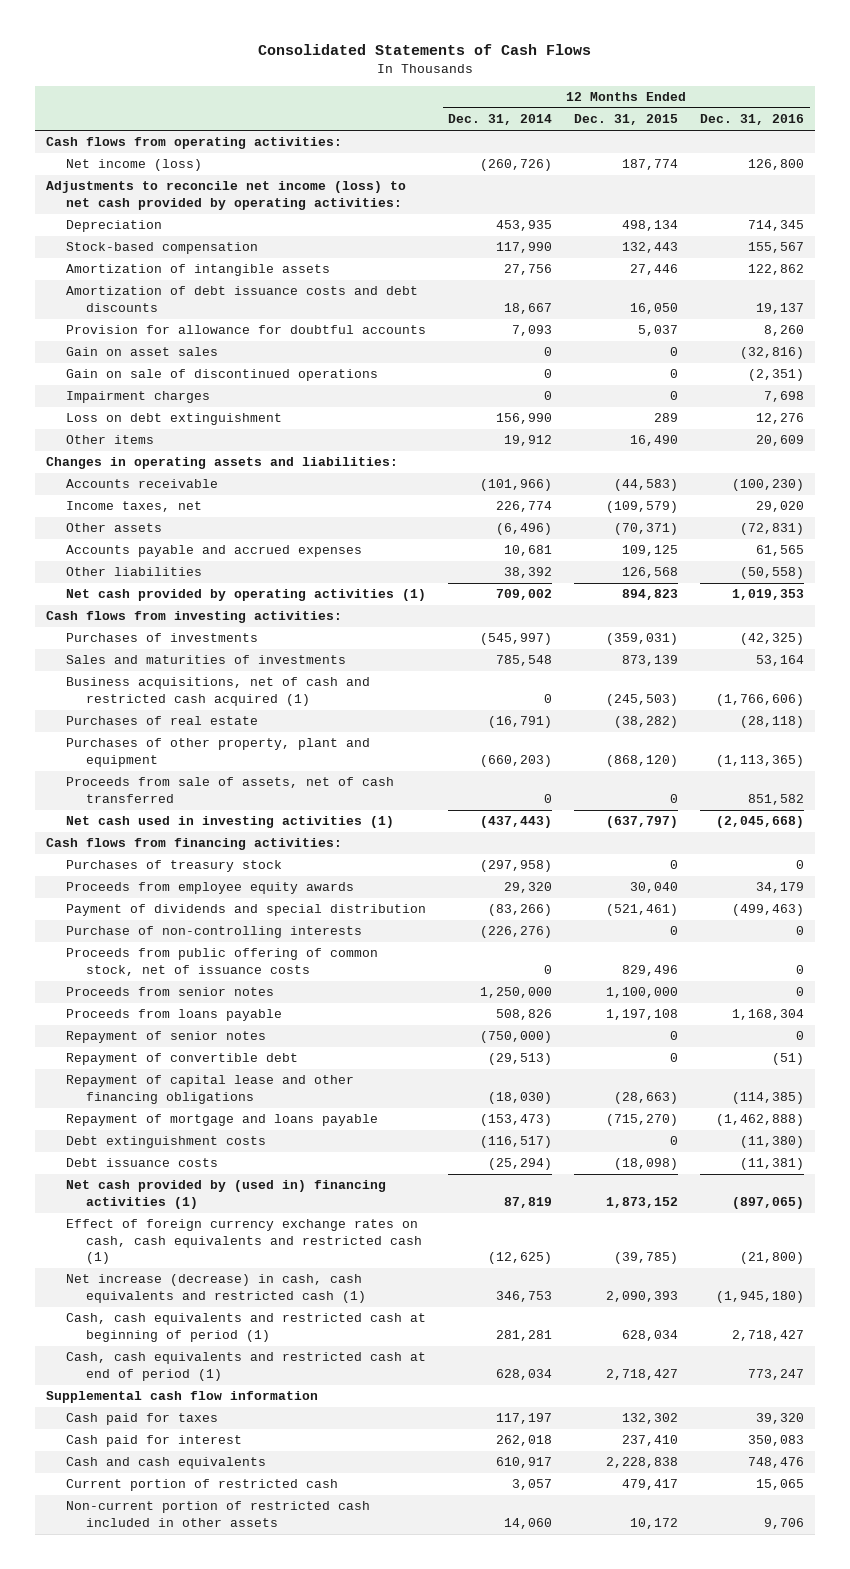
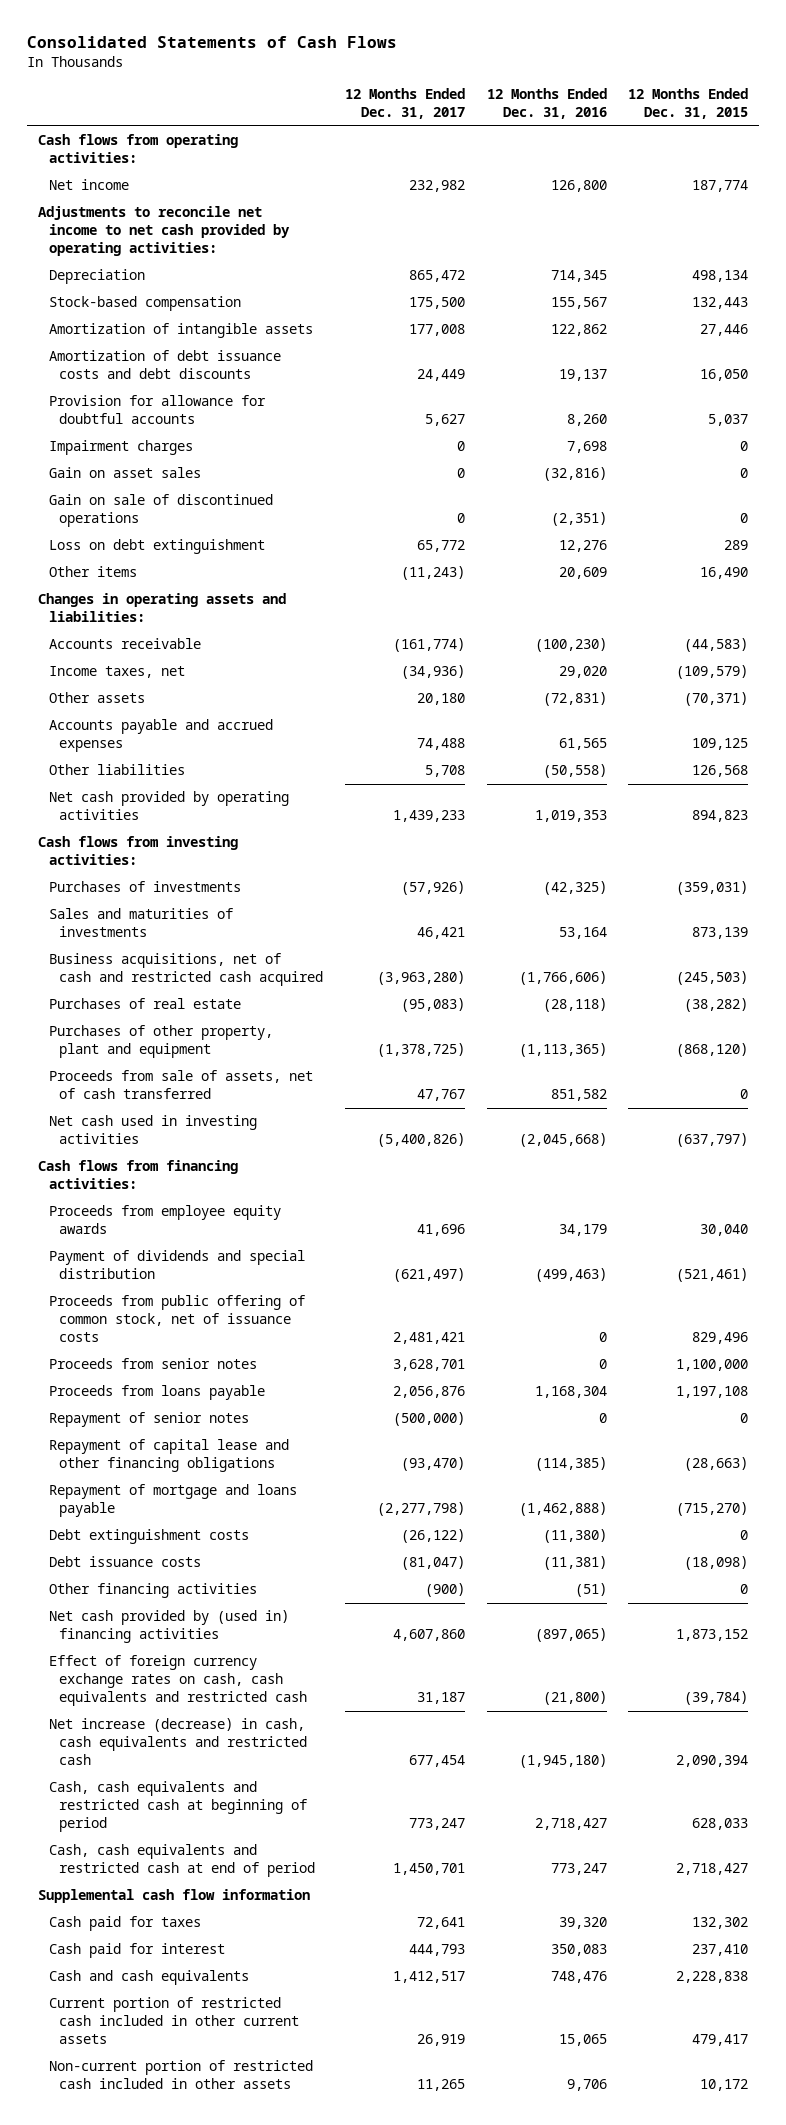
- | 12 Months Ended Dec. 31, 2014 | 12 Months Ended Dec. 31, 2015 | 12 Months Ended Dec. 31, 2016
+ | 12 Months Ended Dec. 31, 2017 | 12 Months Ended Dec. 31, 2016 | 12 Months Ended Dec. 31, 2015
- Net income (loss) | (260,726) | 187,774 | 126,800
- Adjustments to reconcile net income (loss) to net cash provided by operating activities:
+ Net income | 232,982 | 126,800 | 187,774
+ Adjustments to reconcile net income to net cash provided by operating activities:
moved up: Impairment charges | 0 | 7,698 | 0
- Net cash provided by operating activities (1) | 709,002 | 894,823 | 1,019,353
+ Net cash provided by operating activities | 1,439,233 | 1,019,353 | 894,823
- Business acquisitions, net of cash and restricted cash acquired (1) | 0 | (245,503) | (1,766,606)
+ Business acquisitions, net of cash and restricted cash acquired | (3,963,280) | (1,766,606) | (245,503)
- Net cash used in investing activities (1) | (437,443) | (637,797) | (2,045,668)
+ Net cash used in investing activities | (5,400,826) | (2,045,668) | (637,797)
- Purchases of treasury stock | (297,958) | 0 | 0
- Purchase of non-controlling interests | (226,276) | 0 | 0
- Repayment of convertible debt | (29,513) | 0 | (51)
- Net cash provided by (used in) financing activities (1) | 87,819 | 1,873,152 | (897,065)
- Effect of foreign currency exchange rates on cash, cash equivalents and restricted cash (1) | (12,625) | (39,785) | (21,800)
- Net increase (decrease) in cash, cash equivalents and restricted cash (1) | 346,753 | 2,090,393 | (1,945,180)
- Cash, cash equivalents and restricted cash at beginning of period (1) | 281,281 | 628,034 | 2,718,427
- Cash, cash equivalents and restricted cash at end of period (1) | 628,034 | 2,718,427 | 773,247
+ Other financing activities | (900) | (51) | 0
+ Net cash provided by (used in) financing activities | 4,607,860 | (897,065) | 1,873,152
+ Effect of foreign currency exchange rates on cash, cash equivalents and restricted cash | 31,187 | (21,800) | (39,784)
+ Net increase (decrease) in cash, cash equivalents and restricted cash | 677,454 | (1,945,180) | 2,090,394
+ Cash, cash equivalents and restricted cash at beginning of period | 773,247 | 2,718,427 | 628,033
+ Cash, cash equivalents and restricted cash at end of period | 1,450,701 | 773,247 | 2,718,427
- Current portion of restricted cash | 3,057 | 479,417 | 15,065
+ Current portion of restricted cash included in other current assets | 26,919 | 15,065 | 479,417

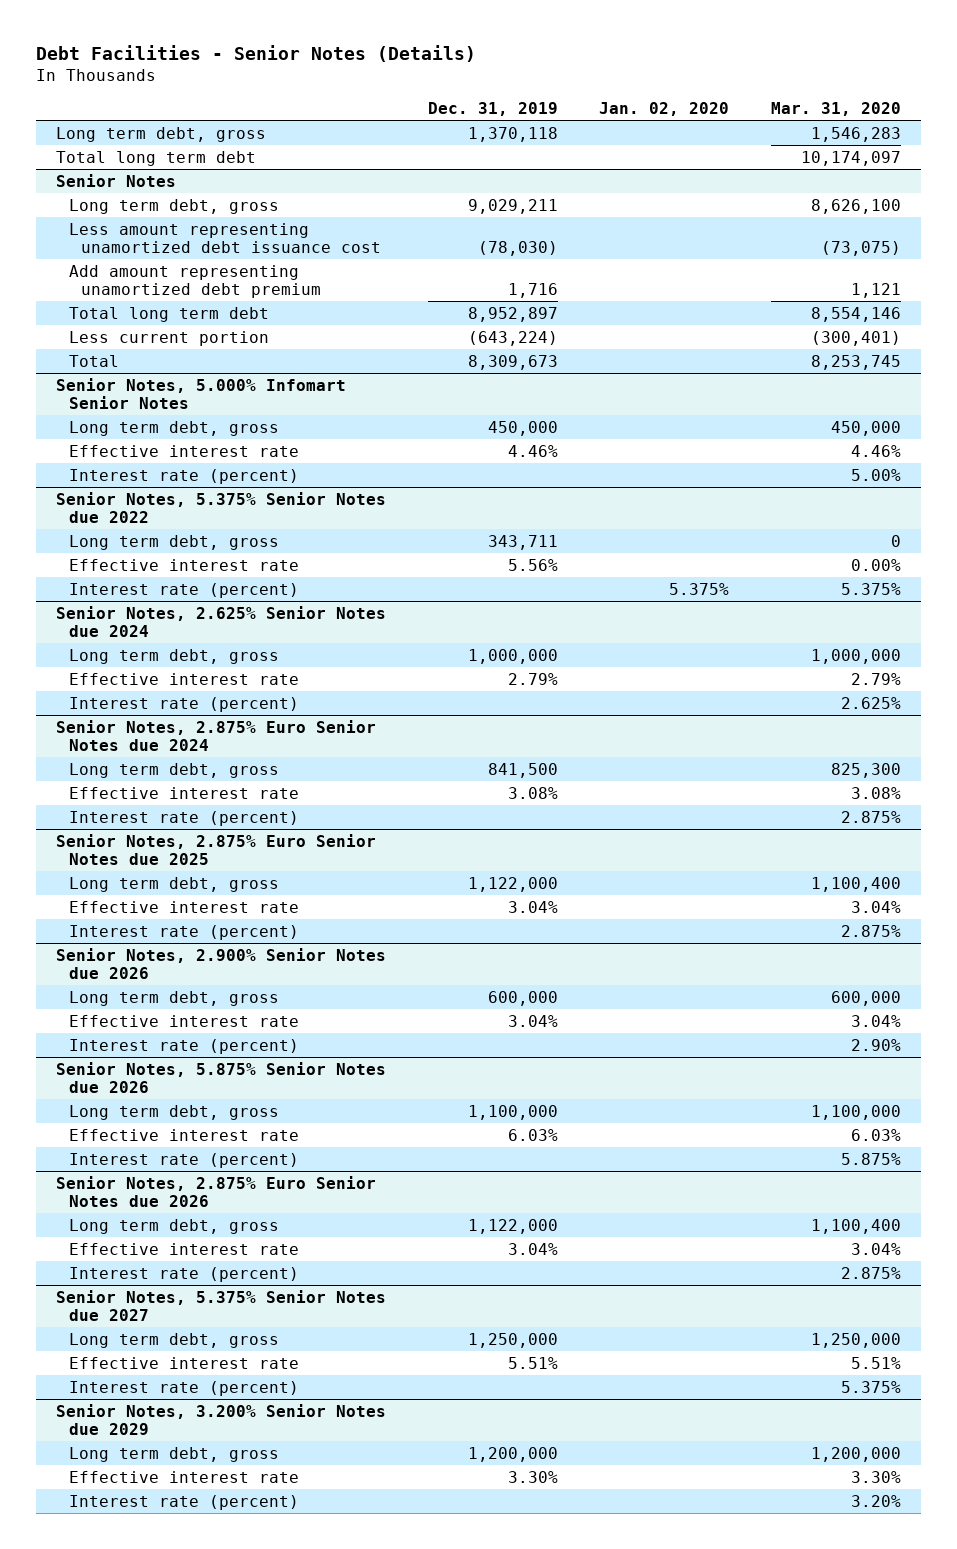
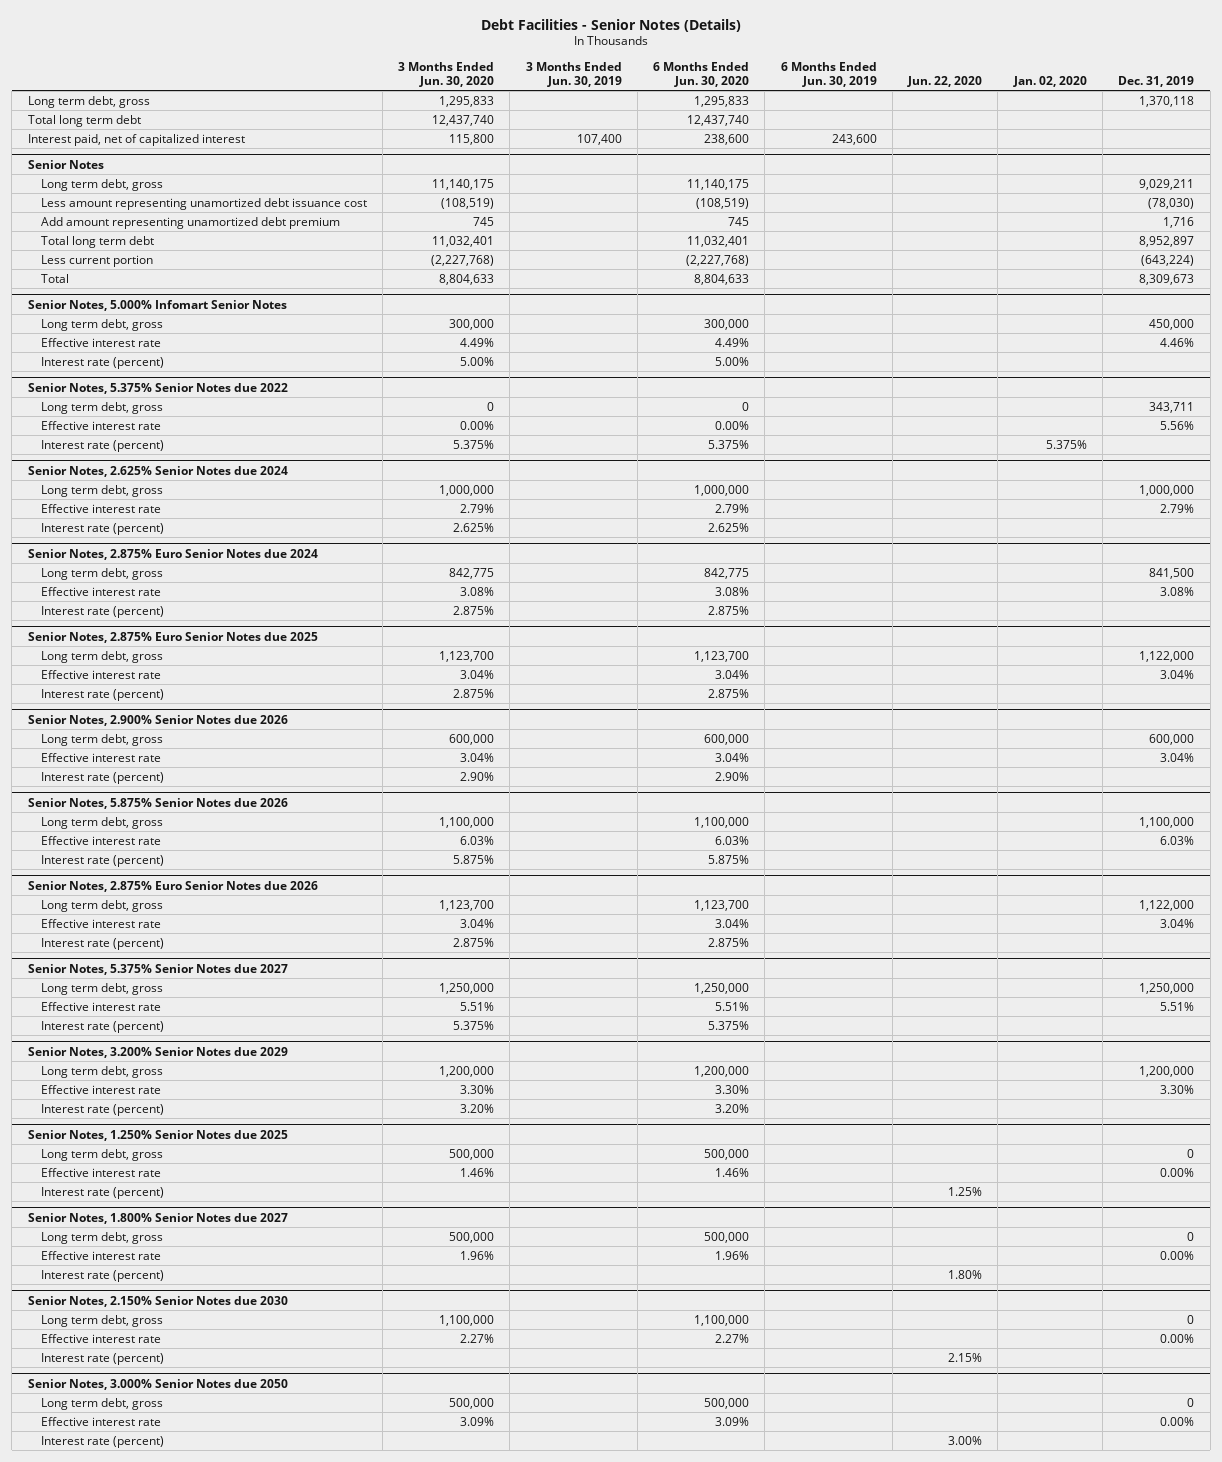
- | Dec. 31, 2019 | Jan. 02, 2020 | Mar. 31, 2020
+ | 3 Months Ended Jun. 30, 2020 | 3 Months Ended Jun. 30, 2019 | 6 Months Ended Jun. 30, 2020 | 6 Months Ended Jun. 30, 2019 | Jun. 22, 2020 | Jan. 02, 2020 | Dec. 31, 2019
+ Interest paid, net of capitalized interest | 115,800 | 107,400 | 238,600 | 243,600 | | |
+ Senior Notes, 1.250% Senior Notes due 2025
+ Long term debt, gross | 500,000 | | 500,000 | | | | 0
+ Effective interest rate | 1.46% | | 1.46% | | | | 0.00%
+ Interest rate (percent) | | | | | 1.25% | |
+ Senior Notes, 1.800% Senior Notes due 2027
+ Long term debt, gross | 500,000 | | 500,000 | | | | 0
+ Effective interest rate | 1.96% | | 1.96% | | | | 0.00%
+ Interest rate (percent) | | | | | 1.80% | |
+ Senior Notes, 2.150% Senior Notes due 2030
+ Long term debt, gross | 1,100,000 | | 1,100,000 | | | | 0
+ Effective interest rate | 2.27% | | 2.27% | | | | 0.00%
+ Interest rate (percent) | | | | | 2.15% | |
+ Senior Notes, 3.000% Senior Notes due 2050
+ Long term debt, gross | 500,000 | | 500,000 | | | | 0
+ Effective interest rate | 3.09% | | 3.09% | | | | 0.00%
+ Interest rate (percent) | | | | | 3.00% | |

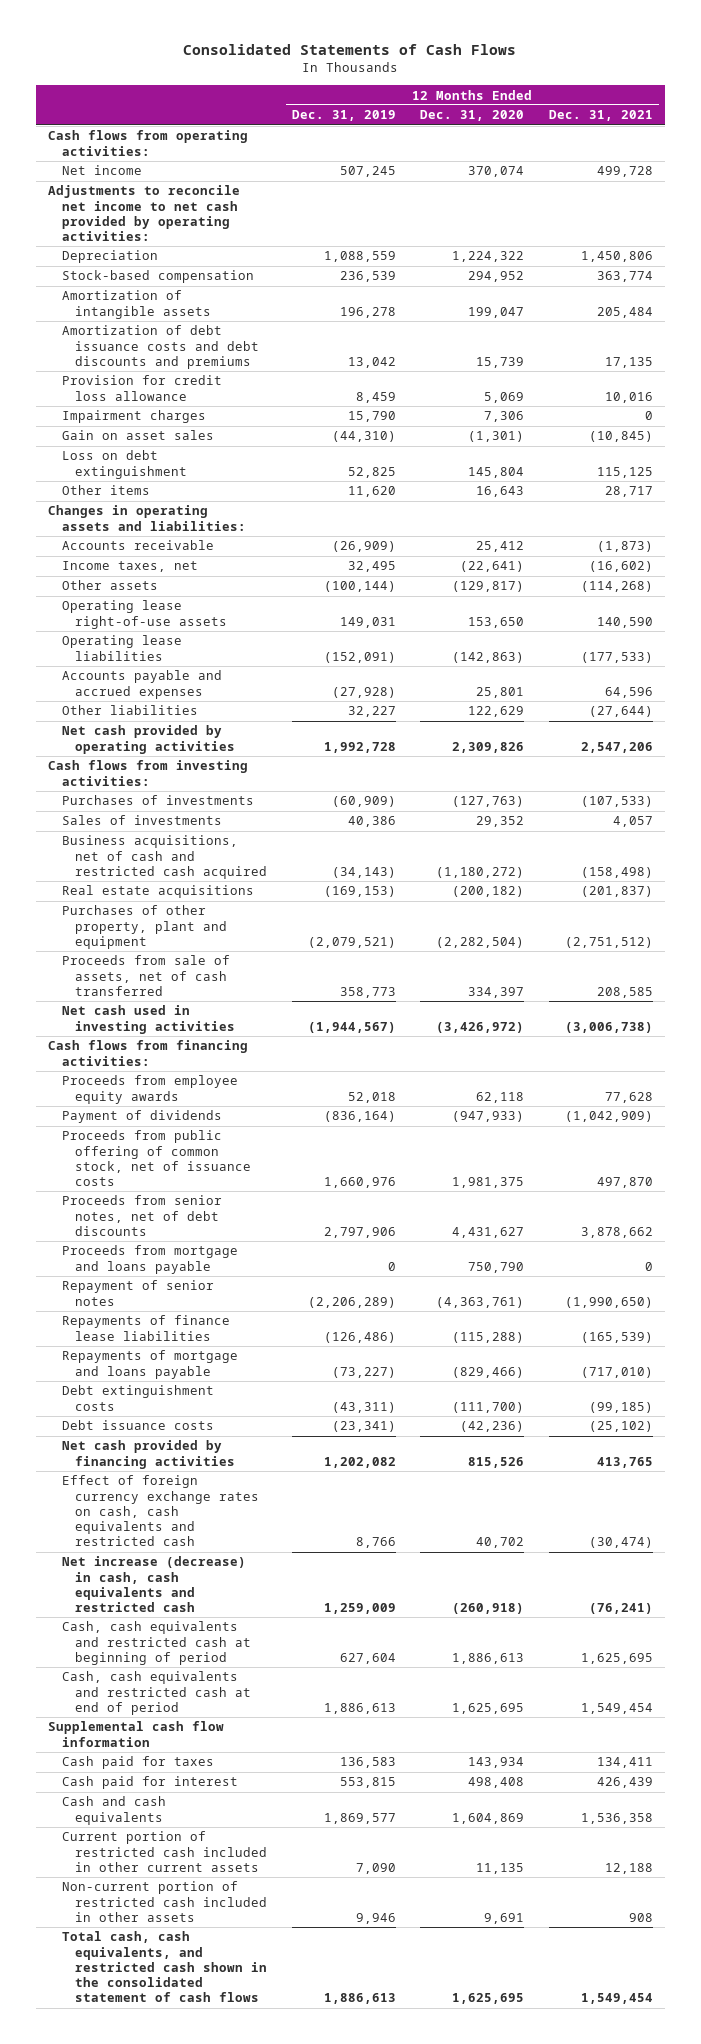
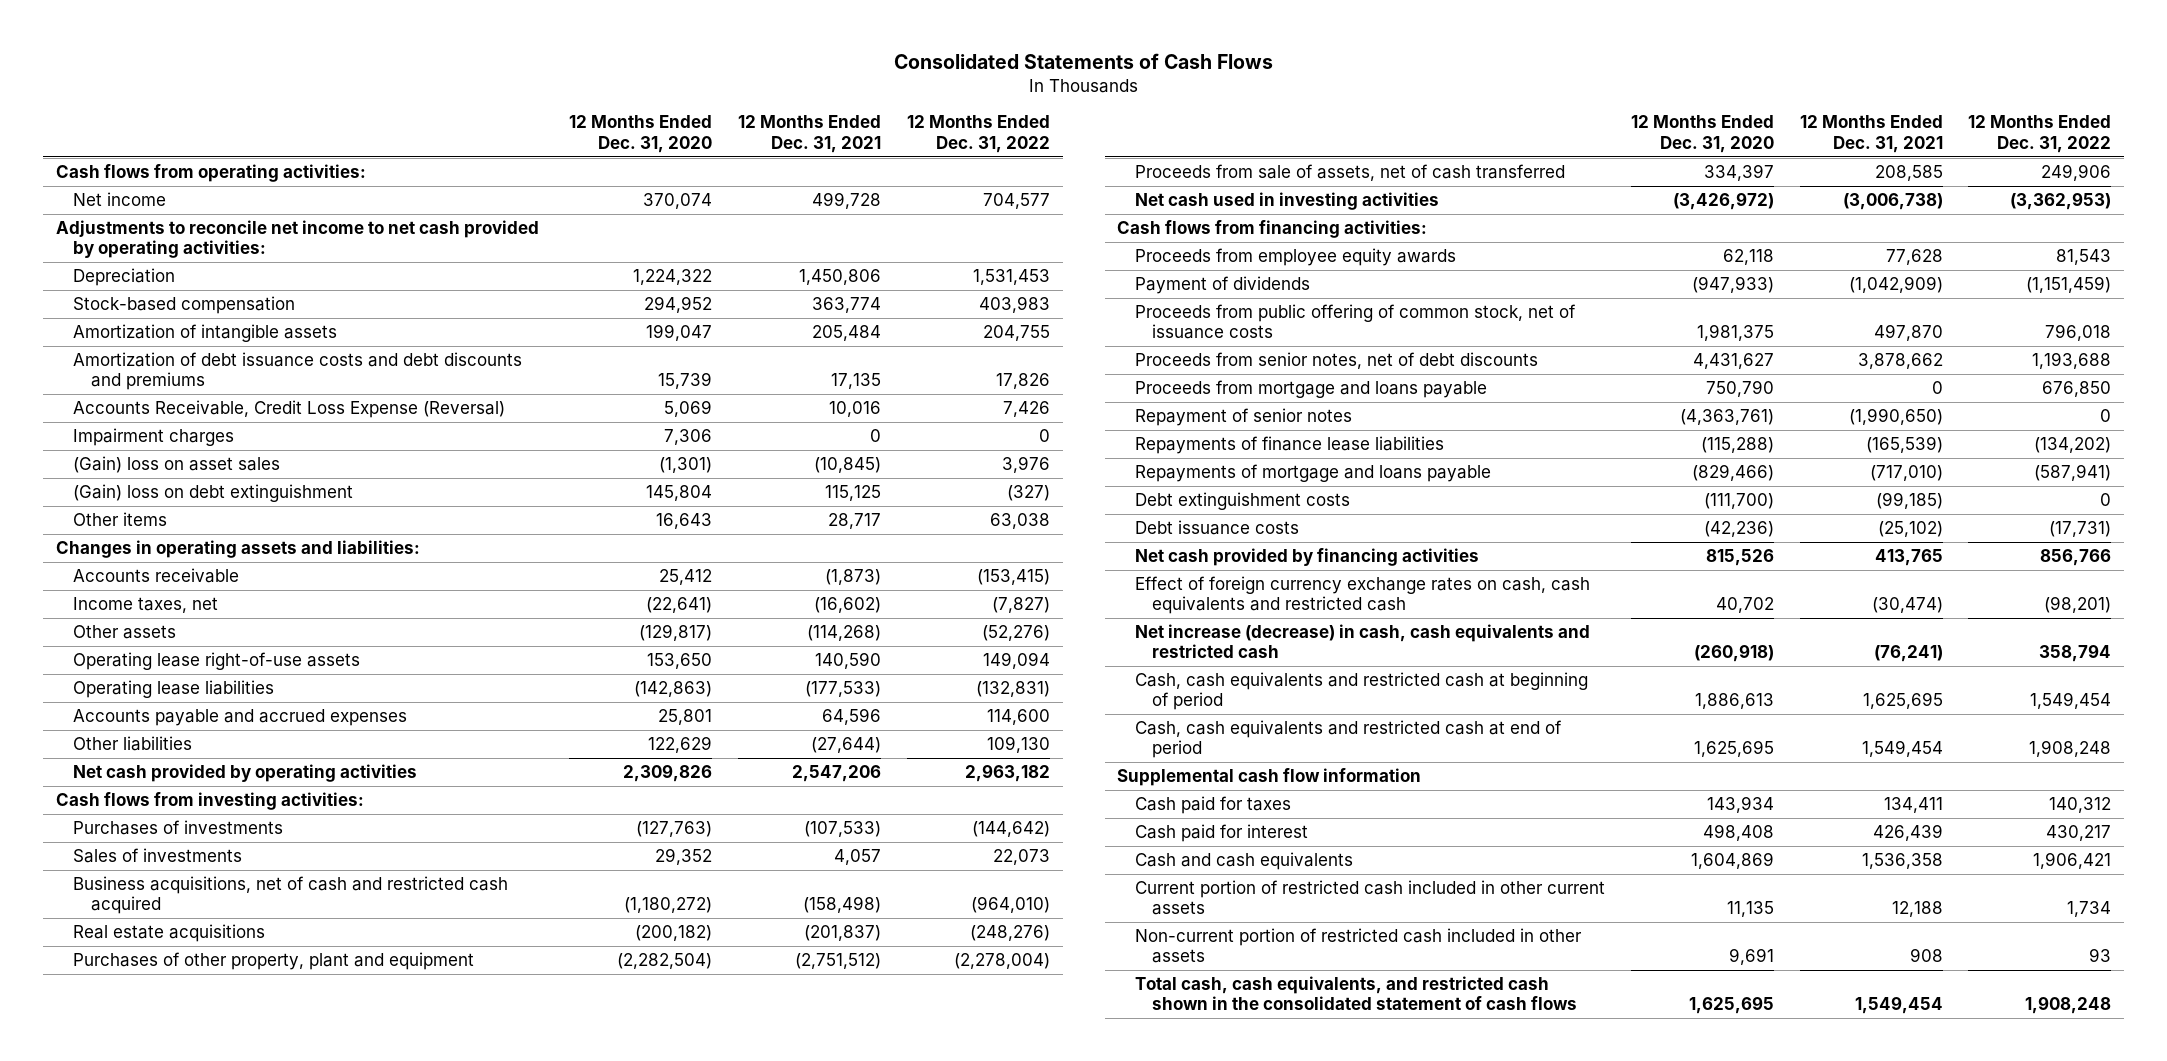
- | 12 Months Ended Dec. 31, 2019 | 12 Months Ended Dec. 31, 2020 | 12 Months Ended Dec. 31, 2021
+ | 12 Months Ended Dec. 31, 2020 | 12 Months Ended Dec. 31, 2021 | 12 Months Ended Dec. 31, 2022
- Provision for credit loss allowance | 8,459 | 5,069 | 10,016
+ Accounts Receivable, Credit Loss Expense (Reversal) | 5,069 | 10,016 | 7,426
- Gain on asset sales | (44,310) | (1,301) | (10,845)
- Loss on debt extinguishment | 52,825 | 145,804 | 115,125
+ (Gain) loss on asset sales | (1,301) | (10,845) | 3,976
+ (Gain) loss on debt extinguishment | 145,804 | 115,125 | (327)

